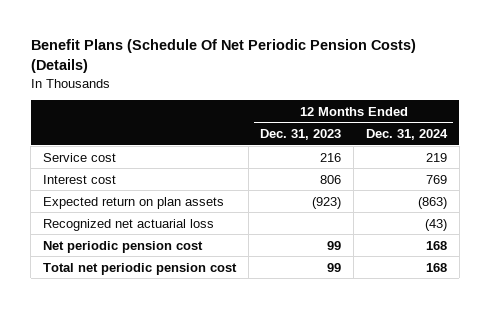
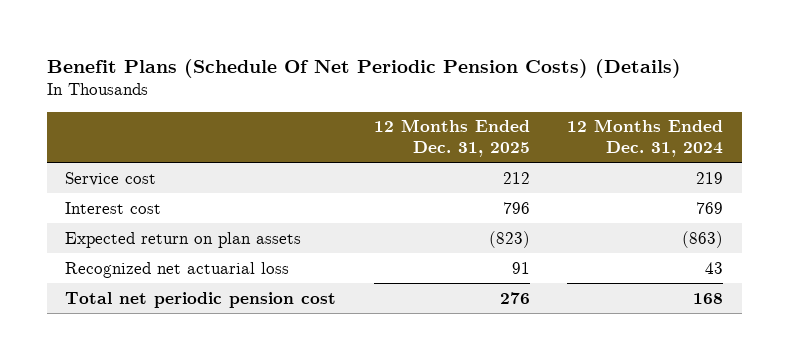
- | 12 Months Ended Dec. 31, 2023 | 12 Months Ended Dec. 31, 2024
+ | 12 Months Ended Dec. 31, 2025 | 12 Months Ended Dec. 31, 2024
- Recognized net actuarial loss | | (43)
- Net periodic pension cost | 99 | 168
+ Recognized net actuarial loss | 91 | 43

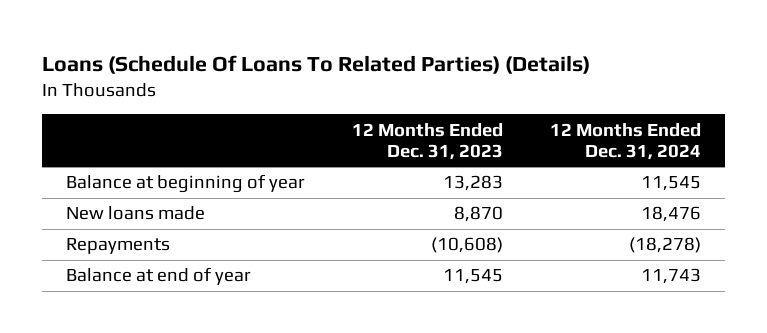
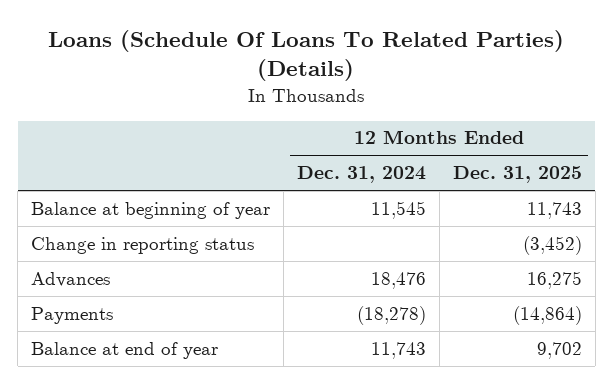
- | 12 Months Ended Dec. 31, 2023 | 12 Months Ended Dec. 31, 2024
+ | 12 Months Ended Dec. 31, 2024 | 12 Months Ended Dec. 31, 2025
- New loans made | 8,870 | 18,476
- Repayments | (10,608) | (18,278)
+ Change in reporting status | | (3,452)
+ Advances | 18,476 | 16,275
+ Payments | (18,278) | (14,864)

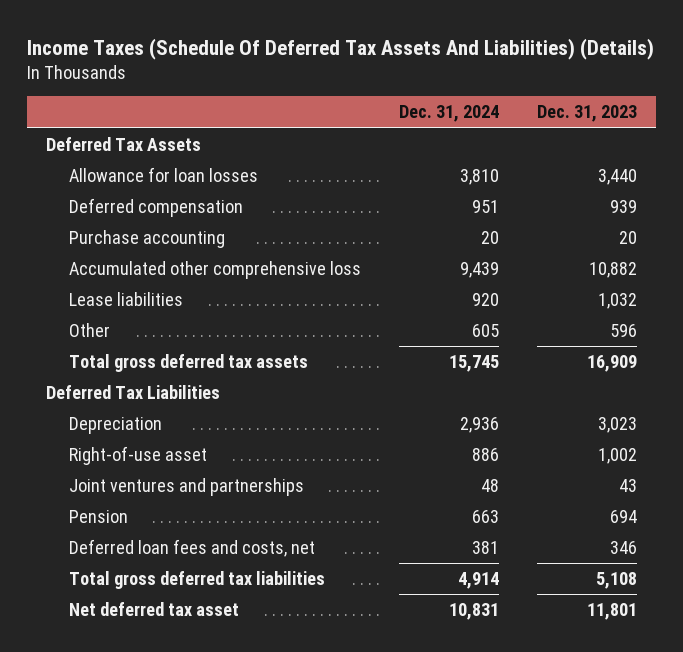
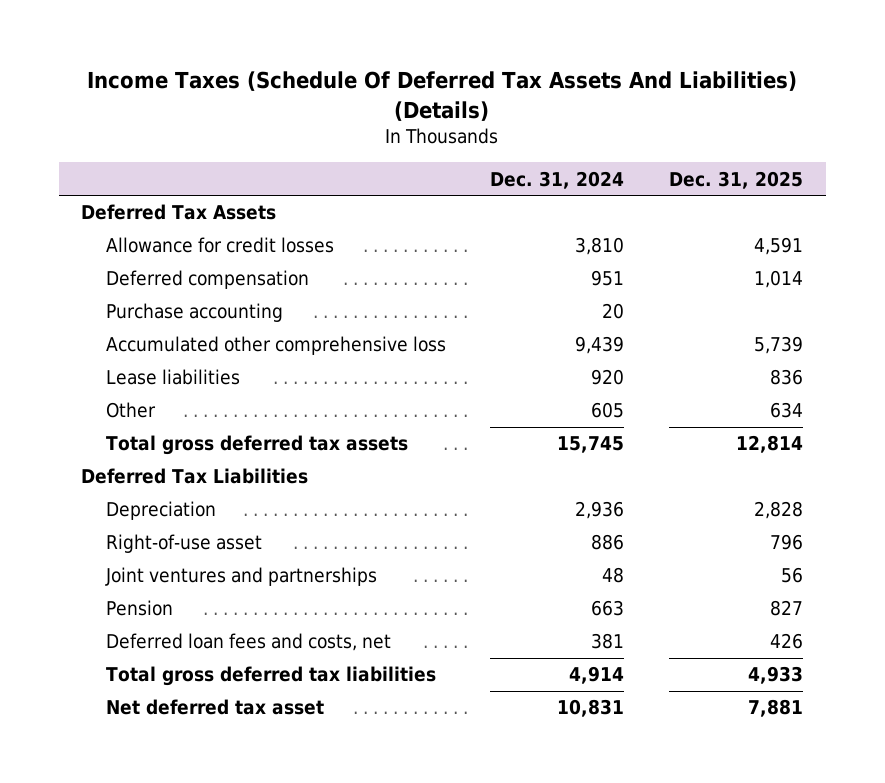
- | Dec. 31, 2024 | Dec. 31, 2023
+ | Dec. 31, 2024 | Dec. 31, 2025
- Allowance for loan losses | 3,810 | 3,440
+ Allowance for credit losses | 3,810 | 4,591

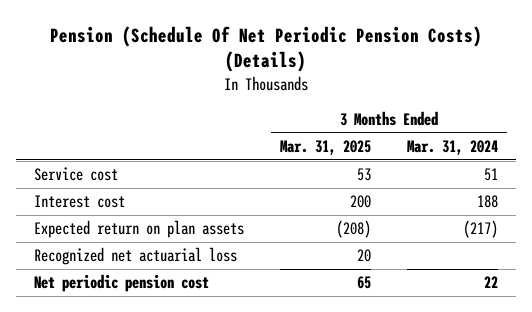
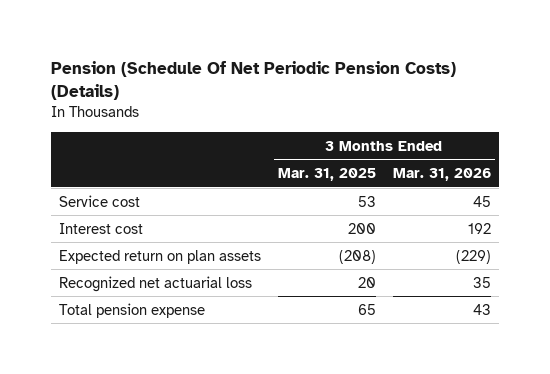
- | 3 Months Ended Mar. 31, 2025 | 3 Months Ended Mar. 31, 2024
+ | 3 Months Ended Mar. 31, 2025 | 3 Months Ended Mar. 31, 2026
- Net periodic pension cost | 65 | 22
+ Total pension expense | 65 | 43

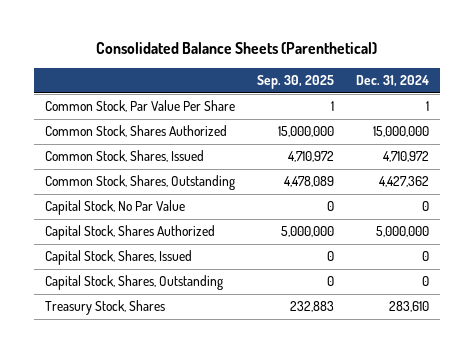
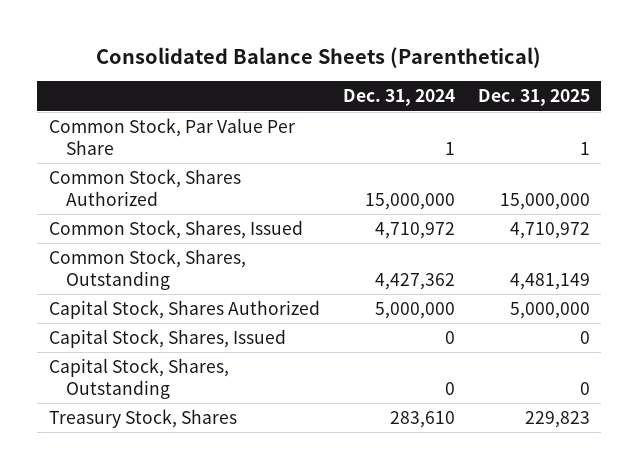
- | Sep. 30, 2025 | Dec. 31, 2024
+ | Dec. 31, 2024 | Dec. 31, 2025
- Capital Stock, No Par Value | 0 | 0

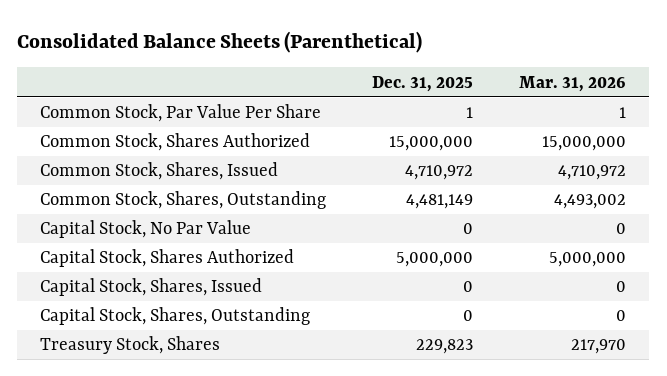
- | Dec. 31, 2024 | Dec. 31, 2025
+ | Dec. 31, 2025 | Mar. 31, 2026
+ Capital Stock, No Par Value | 0 | 0

